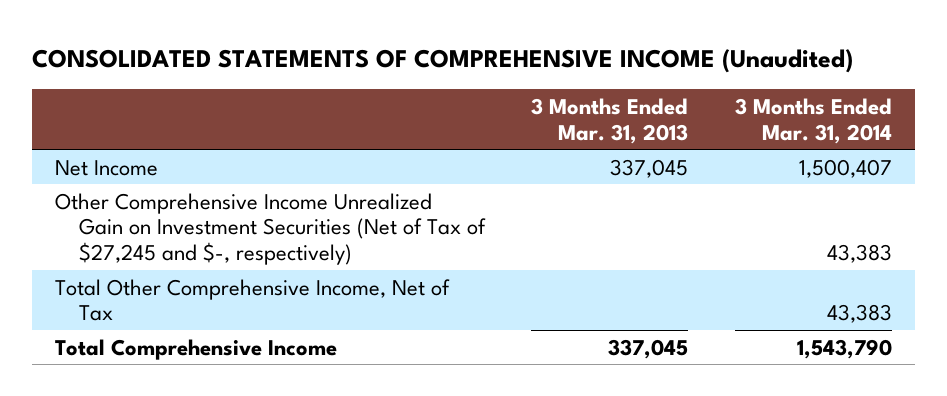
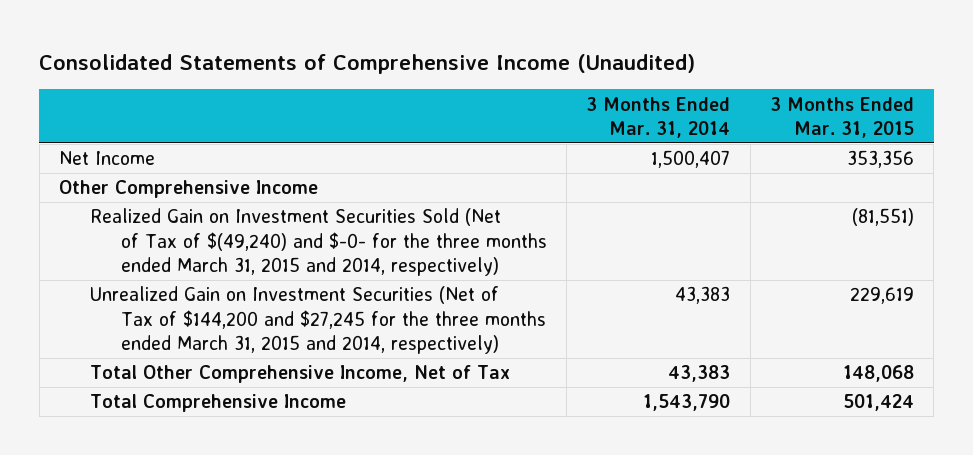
- CONSOLIDATED STATEMENTS OF COMPREHENSIVE INCOME (Unaudited)
+ Consolidated Statements of Comprehensive Income (Unaudited)
- | 3 Months Ended Mar. 31, 2013 | 3 Months Ended Mar. 31, 2014
+ | 3 Months Ended Mar. 31, 2014 | 3 Months Ended Mar. 31, 2015
- Other Comprehensive Income Unrealized Gain on Investment Securities (Net of Tax of $27,245 and $-, respectively) | | 43,383
+ Other Comprehensive Income
+ Realized Gain on Investment Securities Sold (Net of Tax of $(49,240) and $-0- for the three months ended March 31, 2015 and 2014, respectively) | | (81,551)
+ Unrealized Gain on Investment Securities (Net of Tax of $144,200 and $27,245 for the three months ended March 31, 2015 and 2014, respectively) | 43,383 | 229,619

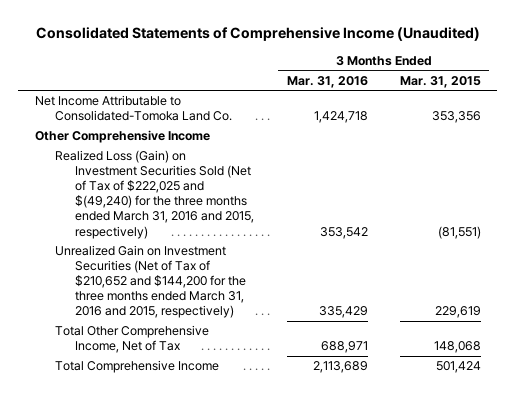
- | 3 Months Ended Mar. 31, 2014 | 3 Months Ended Mar. 31, 2015
+ | 3 Months Ended Mar. 31, 2016 | 3 Months Ended Mar. 31, 2015
- Net Income | 1,500,407 | 353,356
+ Net Income Attributable to Consolidated-Tomoka Land Co. | 1,424,718 | 353,356
- Realized Gain on Investment Securities Sold (Net of Tax of $(49,240) and $-0- for the three months ended March 31, 2015 and 2014, respectively) | | (81,551)
- Unrealized Gain on Investment Securities (Net of Tax of $144,200 and $27,245 for the three months ended March 31, 2015 and 2014, respectively) | 43,383 | 229,619
+ Realized Loss (Gain) on Investment Securities Sold (Net of Tax of $222,025 and $(49,240) for the three months ended March 31, 2016 and 2015, respectively) | 353,542 | (81,551)
+ Unrealized Gain on Investment Securities (Net of Tax of $210,652 and $144,200 for the three months ended March 31, 2016 and 2015, respectively) | 335,429 | 229,619

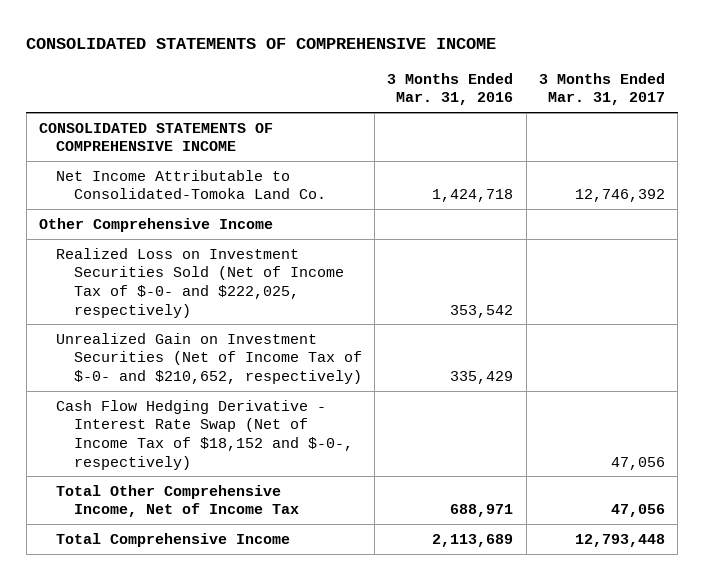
- Consolidated Statements of Comprehensive Income (Unaudited)
+ CONSOLIDATED STATEMENTS OF COMPREHENSIVE INCOME
- | 3 Months Ended Mar. 31, 2016 | 3 Months Ended Mar. 31, 2015
+ | 3 Months Ended Mar. 31, 2016 | 3 Months Ended Mar. 31, 2017
+ CONSOLIDATED STATEMENTS OF COMPREHENSIVE INCOME
- Realized Loss (Gain) on Investment Securities Sold (Net of Tax of $222,025 and $(49,240) for the three months ended March 31, 2016 and 2015, respectively) | 353,542 | (81,551)
- Unrealized Gain on Investment Securities (Net of Tax of $210,652 and $144,200 for the three months ended March 31, 2016 and 2015, respectively) | 335,429 | 229,619
- Total Other Comprehensive Income, Net of Tax | 688,971 | 148,068
+ Realized Loss on Investment Securities Sold (Net of Income Tax of $-0- and $222,025, respectively) | 353,542 |
+ Unrealized Gain on Investment Securities (Net of Income Tax of $-0- and $210,652, respectively) | 335,429 |
+ Cash Flow Hedging Derivative - Interest Rate Swap (Net of Income Tax of $18,152 and $-0-, respectively) | | 47,056
+ Total Other Comprehensive Income, Net of Income Tax | 688,971 | 47,056

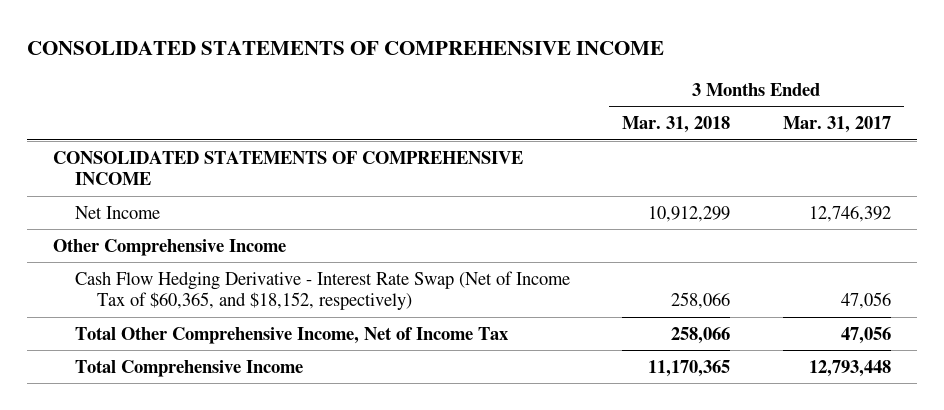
- | 3 Months Ended Mar. 31, 2016 | 3 Months Ended Mar. 31, 2017
+ | 3 Months Ended Mar. 31, 2018 | 3 Months Ended Mar. 31, 2017
- Net Income Attributable to Consolidated-Tomoka Land Co. | 1,424,718 | 12,746,392
+ Net Income | 10,912,299 | 12,746,392
- Realized Loss on Investment Securities Sold (Net of Income Tax of $-0- and $222,025, respectively) | 353,542 |
- Unrealized Gain on Investment Securities (Net of Income Tax of $-0- and $210,652, respectively) | 335,429 |
- Cash Flow Hedging Derivative - Interest Rate Swap (Net of Income Tax of $18,152 and $-0-, respectively) | | 47,056
+ Cash Flow Hedging Derivative - Interest Rate Swap (Net of Income Tax of $60,365, and $18,152, respectively) | 258,066 | 47,056

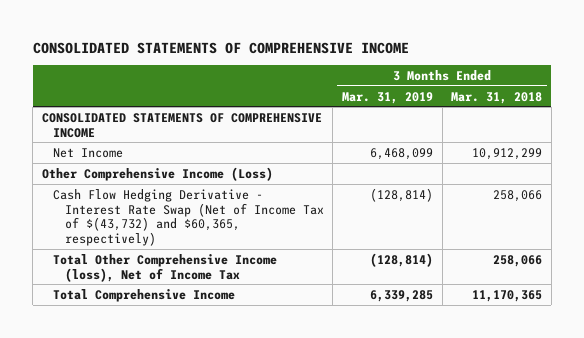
- | 3 Months Ended Mar. 31, 2018 | 3 Months Ended Mar. 31, 2017
+ | 3 Months Ended Mar. 31, 2019 | 3 Months Ended Mar. 31, 2018
- Other Comprehensive Income
- Cash Flow Hedging Derivative - Interest Rate Swap (Net of Income Tax of $60,365, and $18,152, respectively) | 258,066 | 47,056
- Total Other Comprehensive Income, Net of Income Tax | 258,066 | 47,056
+ Other Comprehensive Income (Loss)
+ Cash Flow Hedging Derivative - Interest Rate Swap (Net of Income Tax of $(43,732) and $60,365, respectively) | (128,814) | 258,066
+ Total Other Comprehensive Income (loss), Net of Income Tax | (128,814) | 258,066

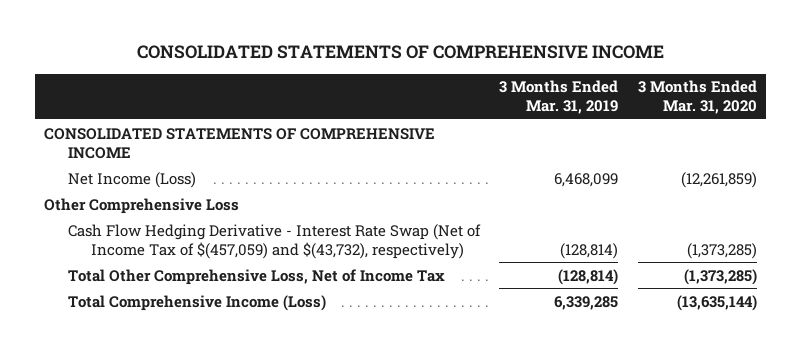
- | 3 Months Ended Mar. 31, 2019 | 3 Months Ended Mar. 31, 2018
+ | 3 Months Ended Mar. 31, 2019 | 3 Months Ended Mar. 31, 2020
- Net Income | 6,468,099 | 10,912,299
- Other Comprehensive Income (Loss)
- Cash Flow Hedging Derivative - Interest Rate Swap (Net of Income Tax of $(43,732) and $60,365, respectively) | (128,814) | 258,066
- Total Other Comprehensive Income (loss), Net of Income Tax | (128,814) | 258,066
- Total Comprehensive Income | 6,339,285 | 11,170,365
+ Net Income (Loss) | 6,468,099 | (12,261,859)
+ Other Comprehensive Loss
+ Cash Flow Hedging Derivative - Interest Rate Swap (Net of Income Tax of $(457,059) and $(43,732), respectively) | (128,814) | (1,373,285)
+ Total Other Comprehensive Loss, Net of Income Tax | (128,814) | (1,373,285)
+ Total Comprehensive Income (Loss) | 6,339,285 | (13,635,144)

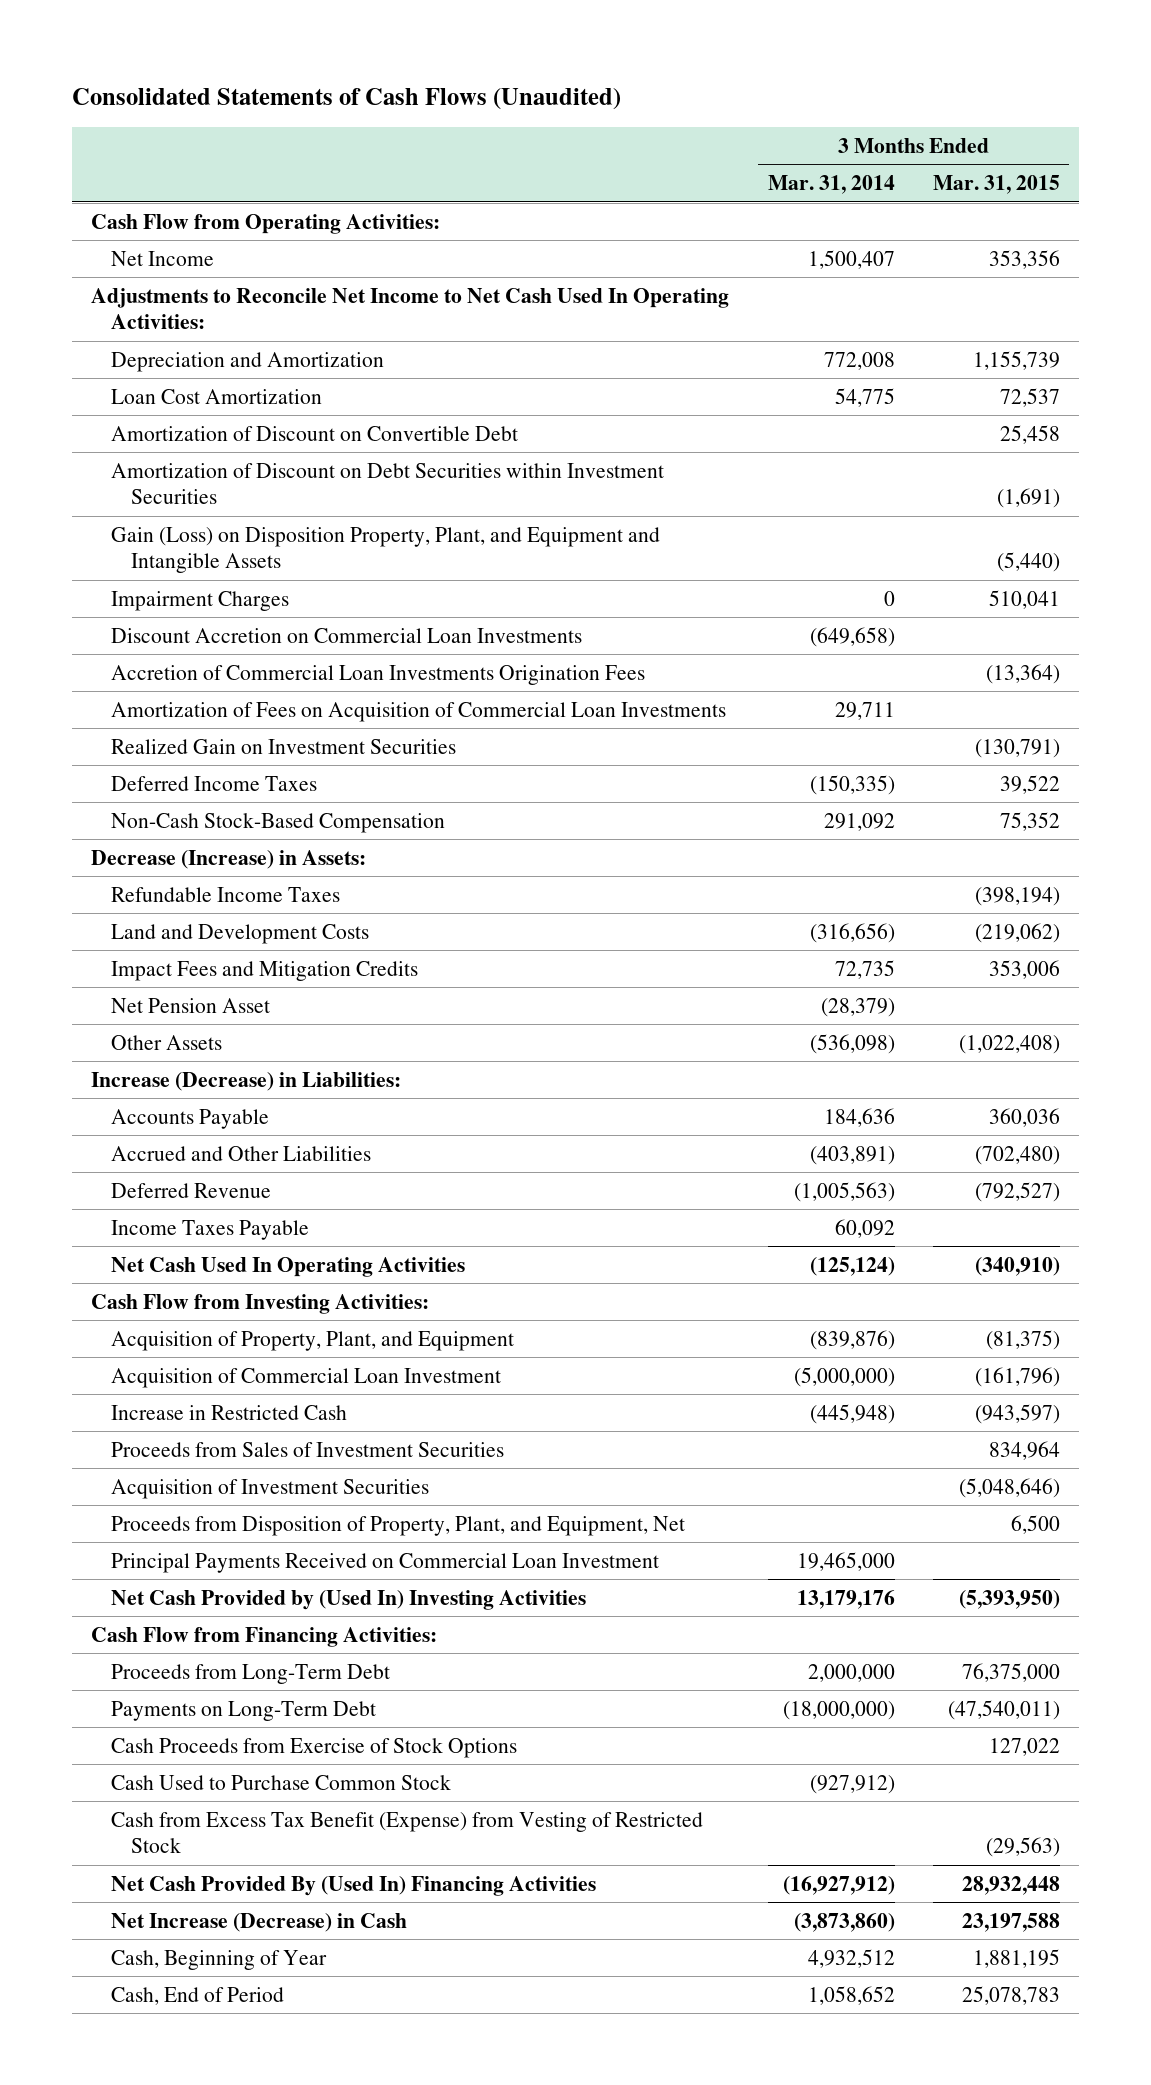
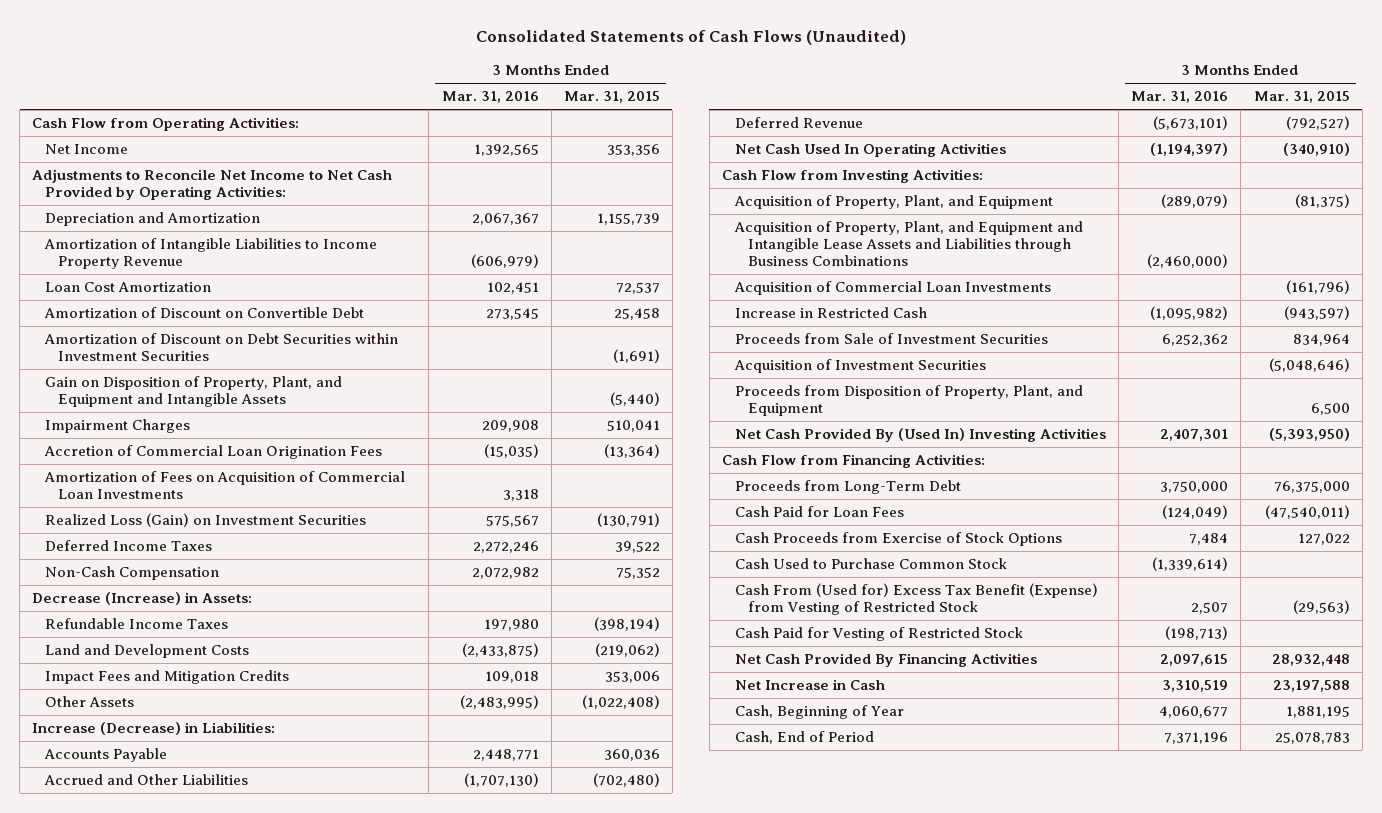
- | 3 Months Ended Mar. 31, 2014 | 3 Months Ended Mar. 31, 2015
+ | 3 Months Ended Mar. 31, 2016 | 3 Months Ended Mar. 31, 2015
- Adjustments to Reconcile Net Income to Net Cash Used In Operating Activities:
+ Adjustments to Reconcile Net Income to Net Cash Provided by Operating Activities:
+ Amortization of Intangible Liabilities to Income Property Revenue | (606,979) |
- Gain (Loss) on Disposition Property, Plant, and Equipment and Intangible Assets | | (5,440)
+ Gain on Disposition of Property, Plant, and Equipment and Intangible Assets | | (5,440)
- Discount Accretion on Commercial Loan Investments | (649,658) |
- Accretion of Commercial Loan Investments Origination Fees | | (13,364)
+ Accretion of Commercial Loan Origination Fees | (15,035) | (13,364)
- Realized Gain on Investment Securities | | (130,791)
+ Realized Loss (Gain) on Investment Securities | 575,567 | (130,791)
- Non-Cash Stock-Based Compensation | 291,092 | 75,352
+ Non-Cash Compensation | 2,072,982 | 75,352
- Net Pension Asset | (28,379) |
- Income Taxes Payable | 60,092 |
- Acquisition of Commercial Loan Investment | (5,000,000) | (161,796)
+ Acquisition of Property, Plant, and Equipment and Intangible Lease Assets and Liabilities through Business Combinations | (2,460,000) |
+ Acquisition of Commercial Loan Investments | | (161,796)
- Proceeds from Sales of Investment Securities | | 834,964
+ Proceeds from Sale of Investment Securities | 6,252,362 | 834,964
- Proceeds from Disposition of Property, Plant, and Equipment, Net | | 6,500
- Principal Payments Received on Commercial Loan Investment | 19,465,000 |
- Net Cash Provided by (Used In) Investing Activities | 13,179,176 | (5,393,950)
+ Proceeds from Disposition of Property, Plant, and Equipment | | 6,500
+ Net Cash Provided By (Used In) Investing Activities | 2,407,301 | (5,393,950)
- Payments on Long-Term Debt | (18,000,000) | (47,540,011)
+ Cash Paid for Loan Fees | (124,049) | (47,540,011)
- Cash from Excess Tax Benefit (Expense) from Vesting of Restricted Stock | | (29,563)
- Net Cash Provided By (Used In) Financing Activities | (16,927,912) | 28,932,448
- Net Increase (Decrease) in Cash | (3,873,860) | 23,197,588
+ Cash From (Used for) Excess Tax Benefit (Expense) from Vesting of Restricted Stock | 2,507 | (29,563)
+ Cash Paid for Vesting of Restricted Stock | (198,713) |
+ Net Cash Provided By Financing Activities | 2,097,615 | 28,932,448
+ Net Increase in Cash | 3,310,519 | 23,197,588

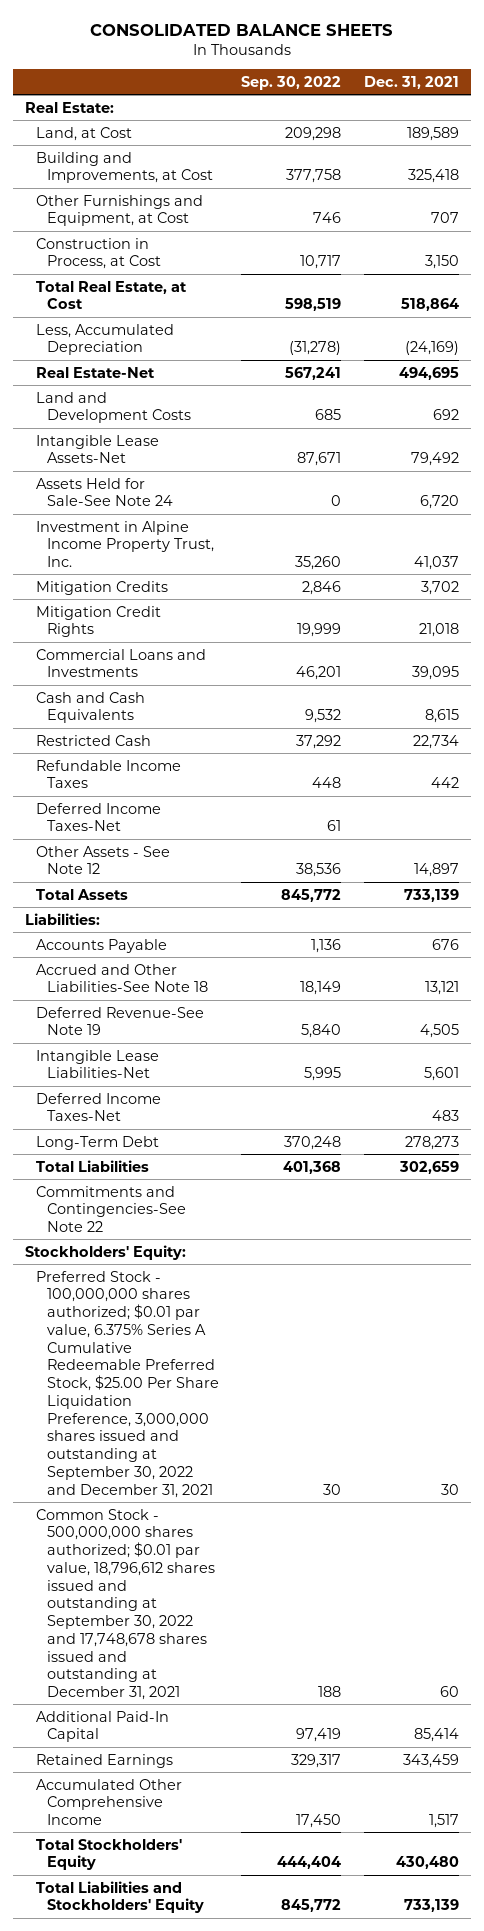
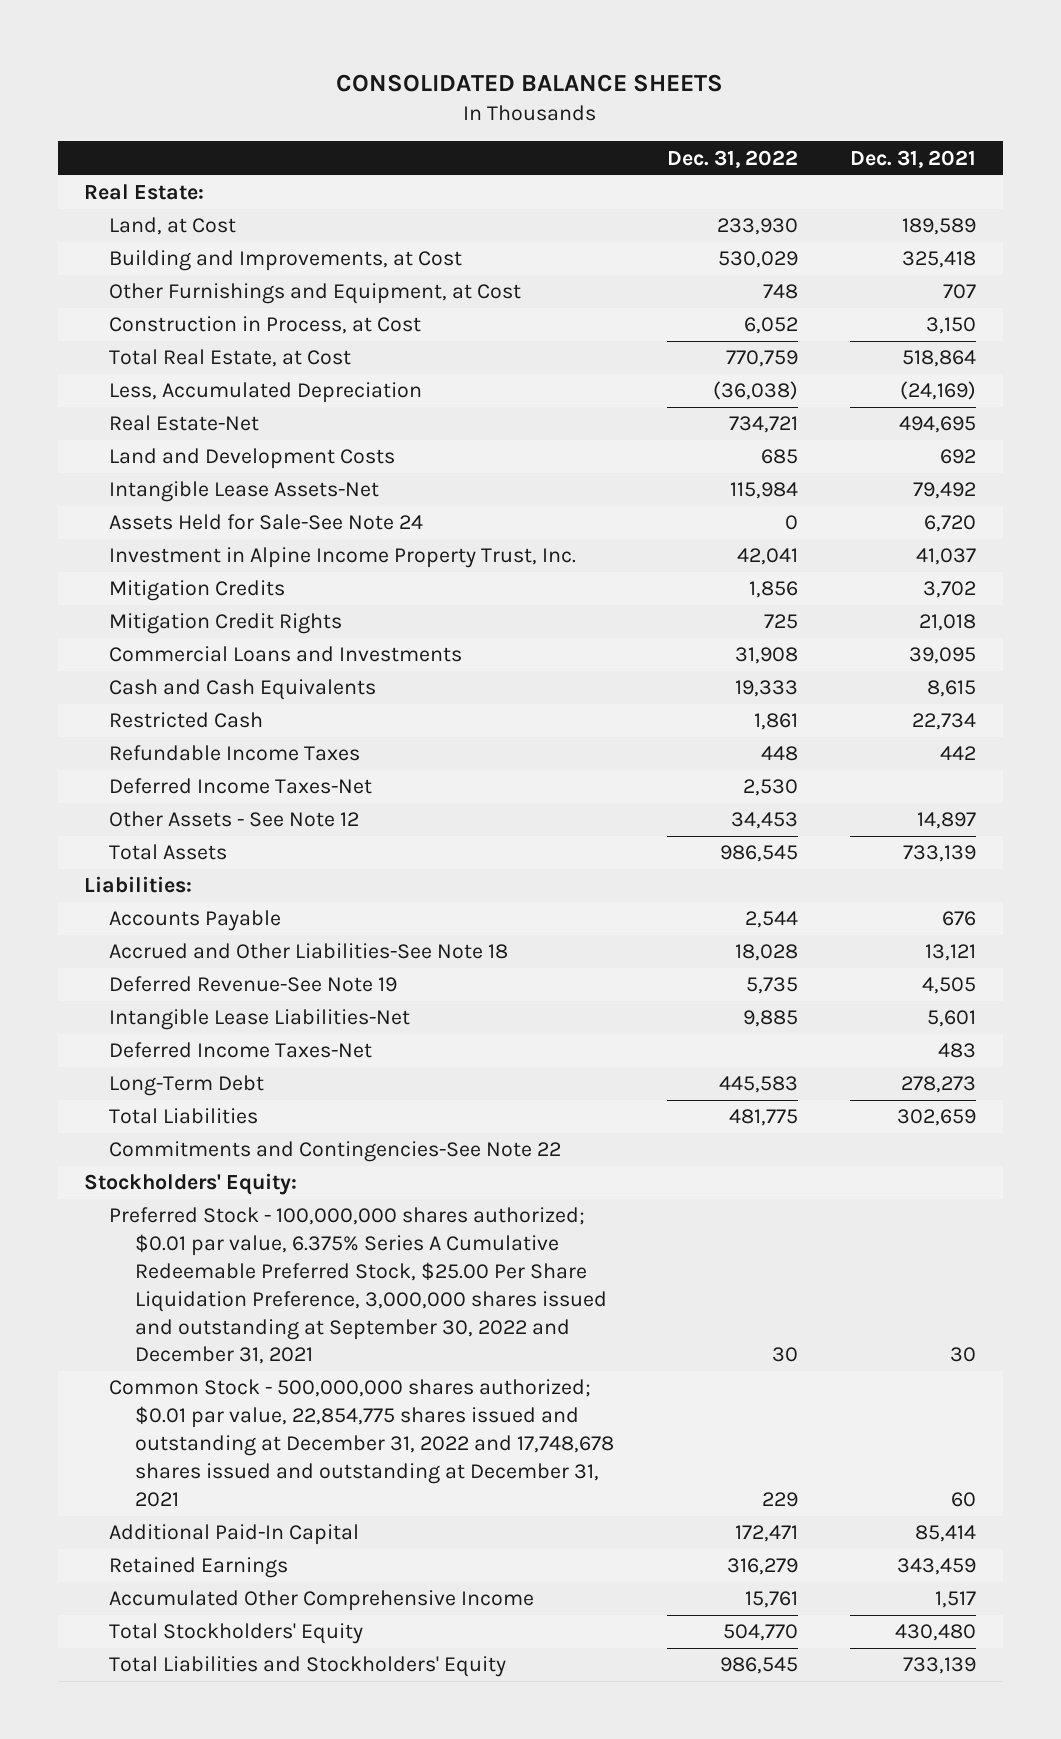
- | Sep. 30, 2022 | Dec. 31, 2021
+ | Dec. 31, 2022 | Dec. 31, 2021
- Common Stock - 500,000,000 shares authorized; $0.01 par value, 18,796,612 shares issued and outstanding at September 30, 2022 and 17,748,678 shares issued and outstanding at December 31, 2021 | 188 | 60
+ Common Stock - 500,000,000 shares authorized; $0.01 par value, 22,854,775 shares issued and outstanding at December 31, 2022 and 17,748,678 shares issued and outstanding at December 31, 2021 | 229 | 60

